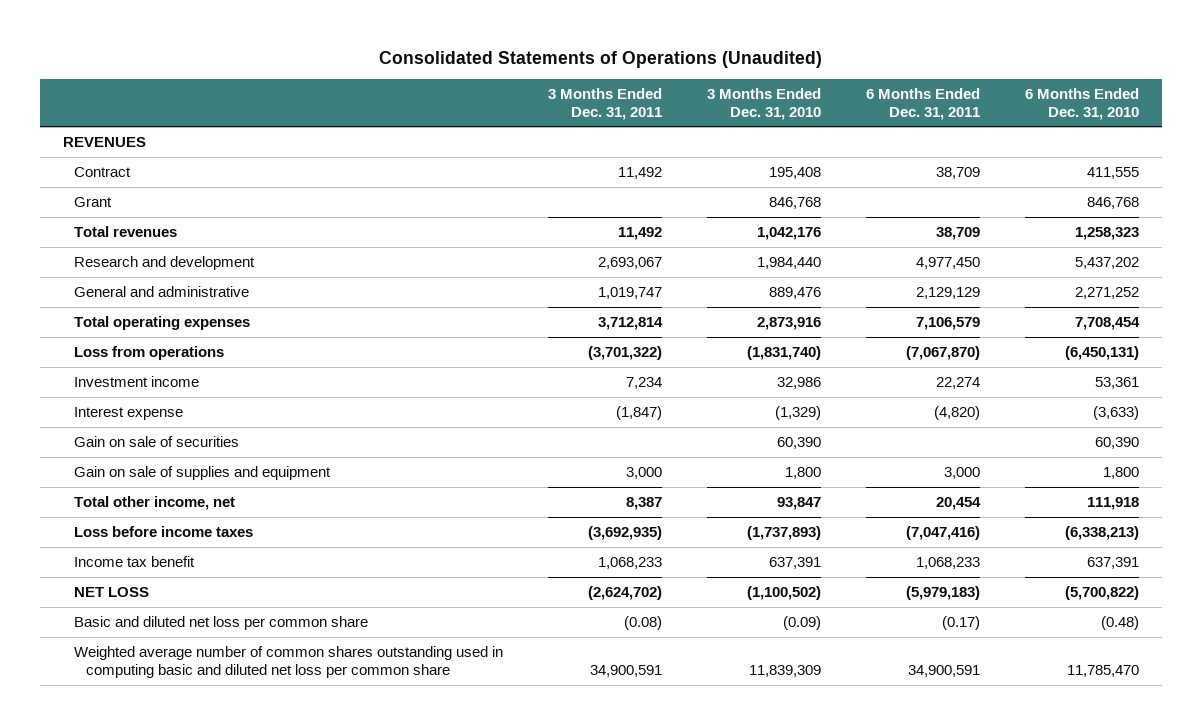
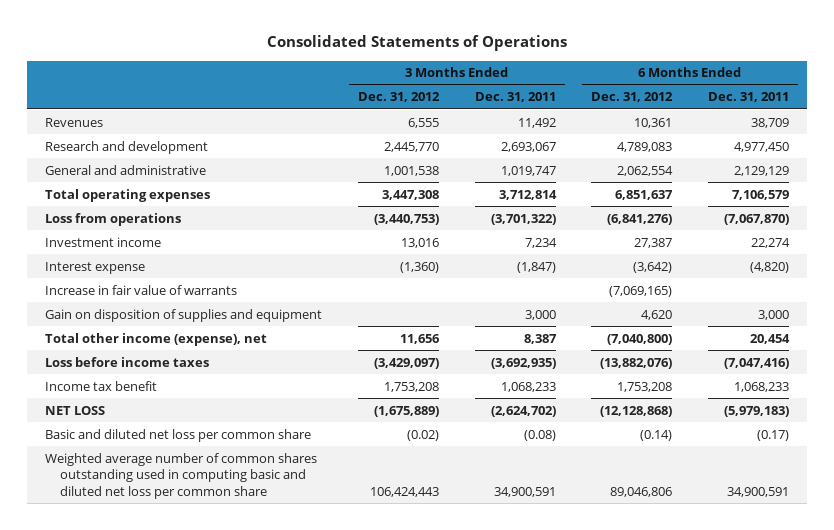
- Consolidated Statements of Operations (Unaudited)
+ Consolidated Statements of Operations
- | 3 Months Ended Dec. 31, 2011 | 3 Months Ended Dec. 31, 2010 | 6 Months Ended Dec. 31, 2011 | 6 Months Ended Dec. 31, 2010
+ | 3 Months Ended Dec. 31, 2012 | 3 Months Ended Dec. 31, 2011 | 6 Months Ended Dec. 31, 2012 | 6 Months Ended Dec. 31, 2011
- REVENUES
- Contract | 11,492 | 195,408 | 38,709 | 411,555
- Grant | | 846,768 | | 846,768
- Total revenues | 11,492 | 1,042,176 | 38,709 | 1,258,323
+ Revenues | 6,555 | 11,492 | 10,361 | 38,709
- Gain on sale of securities | | 60,390 | | 60,390
- Gain on sale of supplies and equipment | 3,000 | 1,800 | 3,000 | 1,800
- Total other income, net | 8,387 | 93,847 | 20,454 | 111,918
+ Increase in fair value of warrants | | | (7,069,165) |
+ Gain on disposition of supplies and equipment | | 3,000 | 4,620 | 3,000
+ Total other income (expense), net | 11,656 | 8,387 | (7,040,800) | 20,454

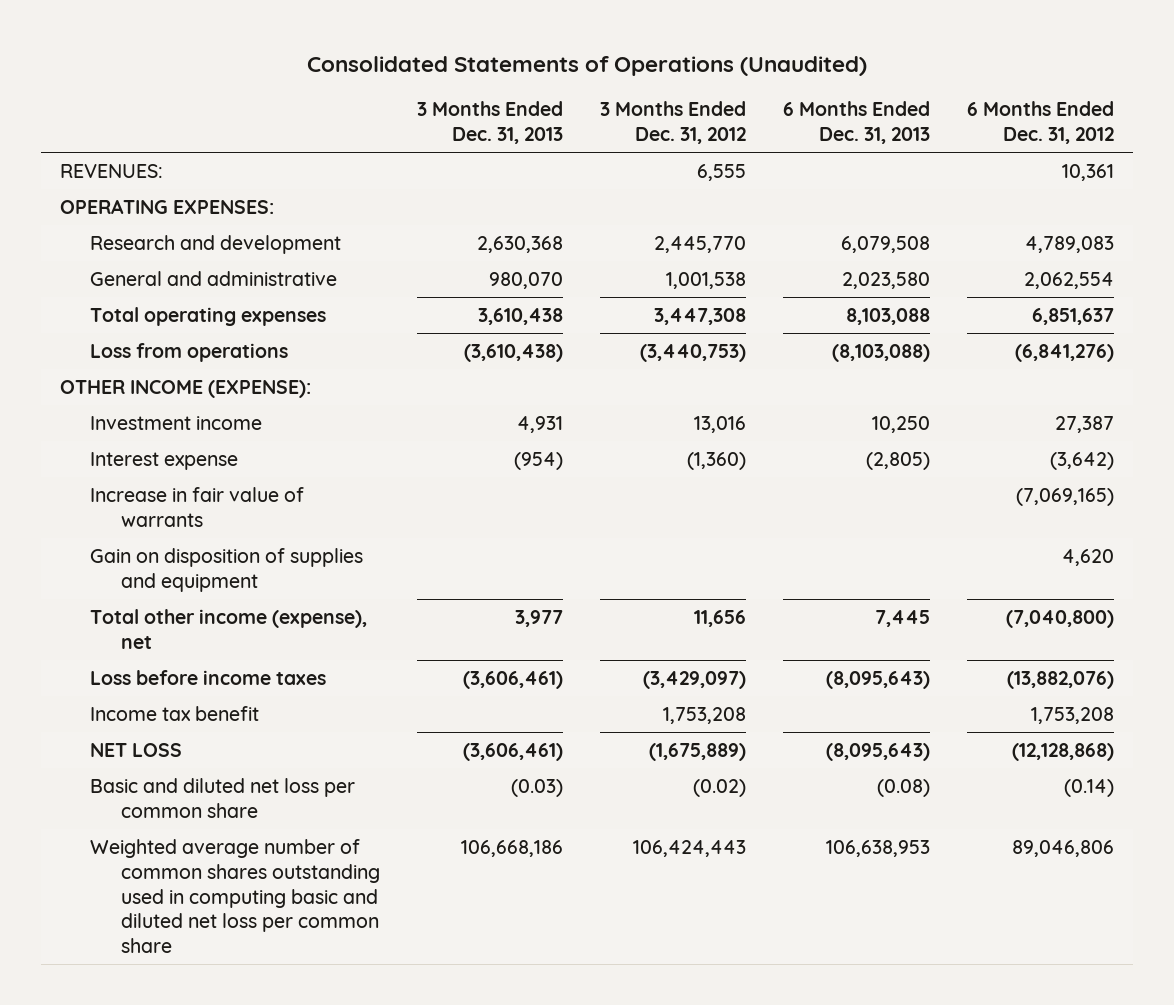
- Consolidated Statements of Operations
+ Consolidated Statements of Operations (Unaudited)
- | 3 Months Ended Dec. 31, 2012 | 3 Months Ended Dec. 31, 2011 | 6 Months Ended Dec. 31, 2012 | 6 Months Ended Dec. 31, 2011
+ | 3 Months Ended Dec. 31, 2013 | 3 Months Ended Dec. 31, 2012 | 6 Months Ended Dec. 31, 2013 | 6 Months Ended Dec. 31, 2012
- Revenues | 6,555 | 11,492 | 10,361 | 38,709
+ REVENUES: | | 6,555 | | 10,361
+ OPERATING EXPENSES:
+ OTHER INCOME (EXPENSE):

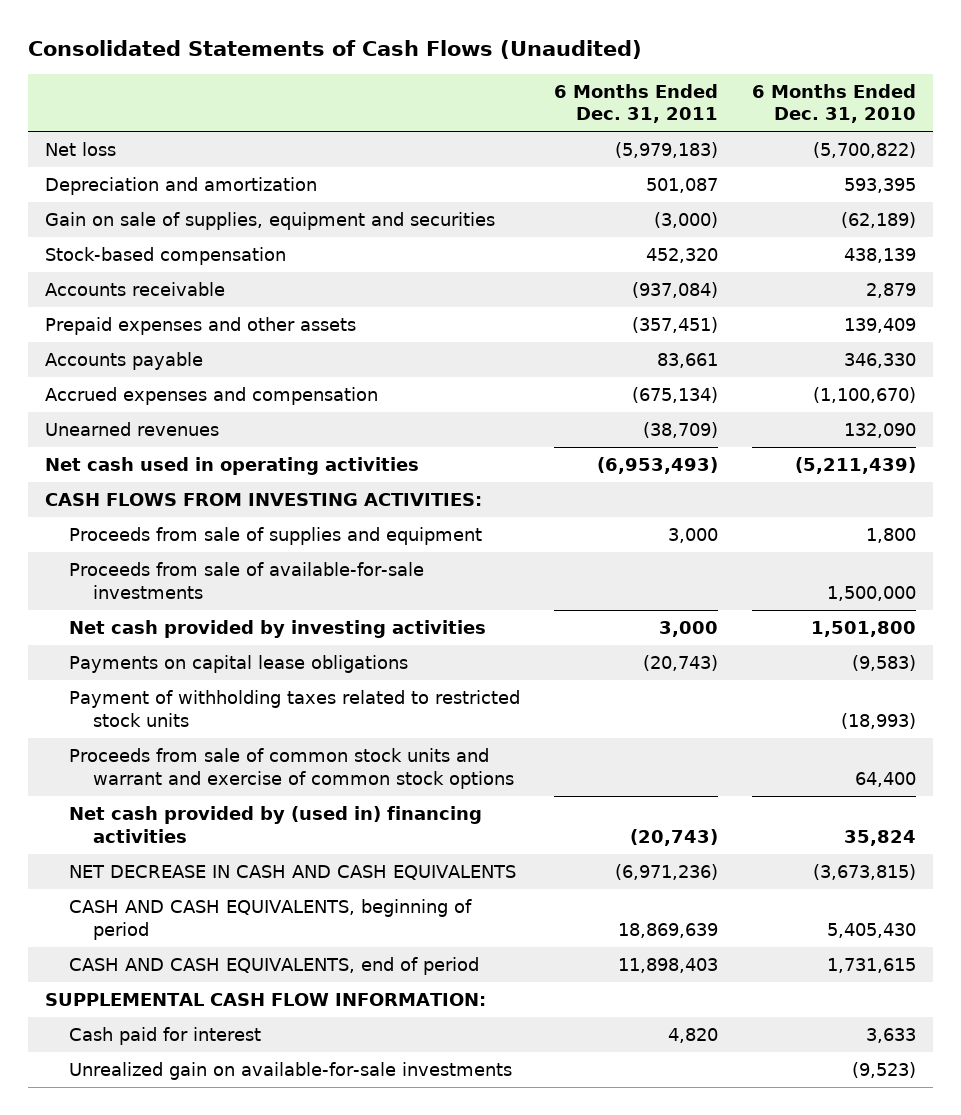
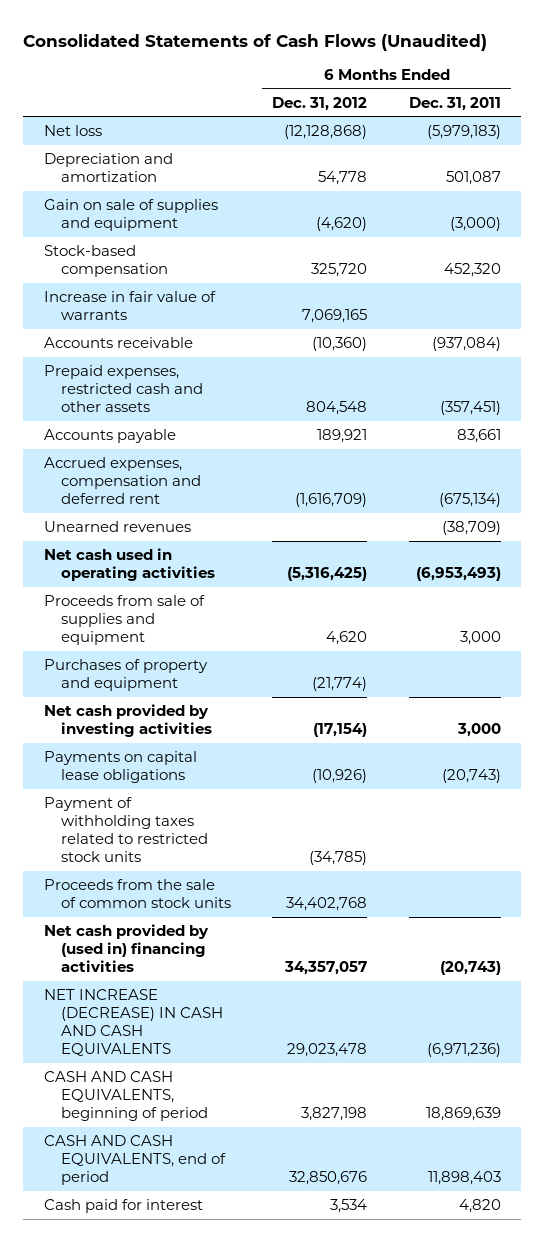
- | 6 Months Ended Dec. 31, 2011 | 6 Months Ended Dec. 31, 2010
+ | 6 Months Ended Dec. 31, 2012 | 6 Months Ended Dec. 31, 2011
- Gain on sale of supplies, equipment and securities | (3,000) | (62,189)
+ Gain on sale of supplies and equipment | (4,620) | (3,000)
+ Increase in fair value of warrants | 7,069,165 |
- Prepaid expenses and other assets | (357,451) | 139,409
+ Prepaid expenses, restricted cash and other assets | 804,548 | (357,451)
- Accrued expenses and compensation | (675,134) | (1,100,670)
+ Accrued expenses, compensation and deferred rent | (1,616,709) | (675,134)
- CASH FLOWS FROM INVESTING ACTIVITIES:
- Proceeds from sale of available-for-sale investments | | 1,500,000
+ Purchases of property and equipment | (21,774) |
- Proceeds from sale of common stock units and warrant and exercise of common stock options | | 64,400
+ Proceeds from the sale of common stock units | 34,402,768 |
- NET DECREASE IN CASH AND CASH EQUIVALENTS | (6,971,236) | (3,673,815)
+ NET INCREASE (DECREASE) IN CASH AND CASH EQUIVALENTS | 29,023,478 | (6,971,236)
- SUPPLEMENTAL CASH FLOW INFORMATION:
- Unrealized gain on available-for-sale investments | | (9,523)

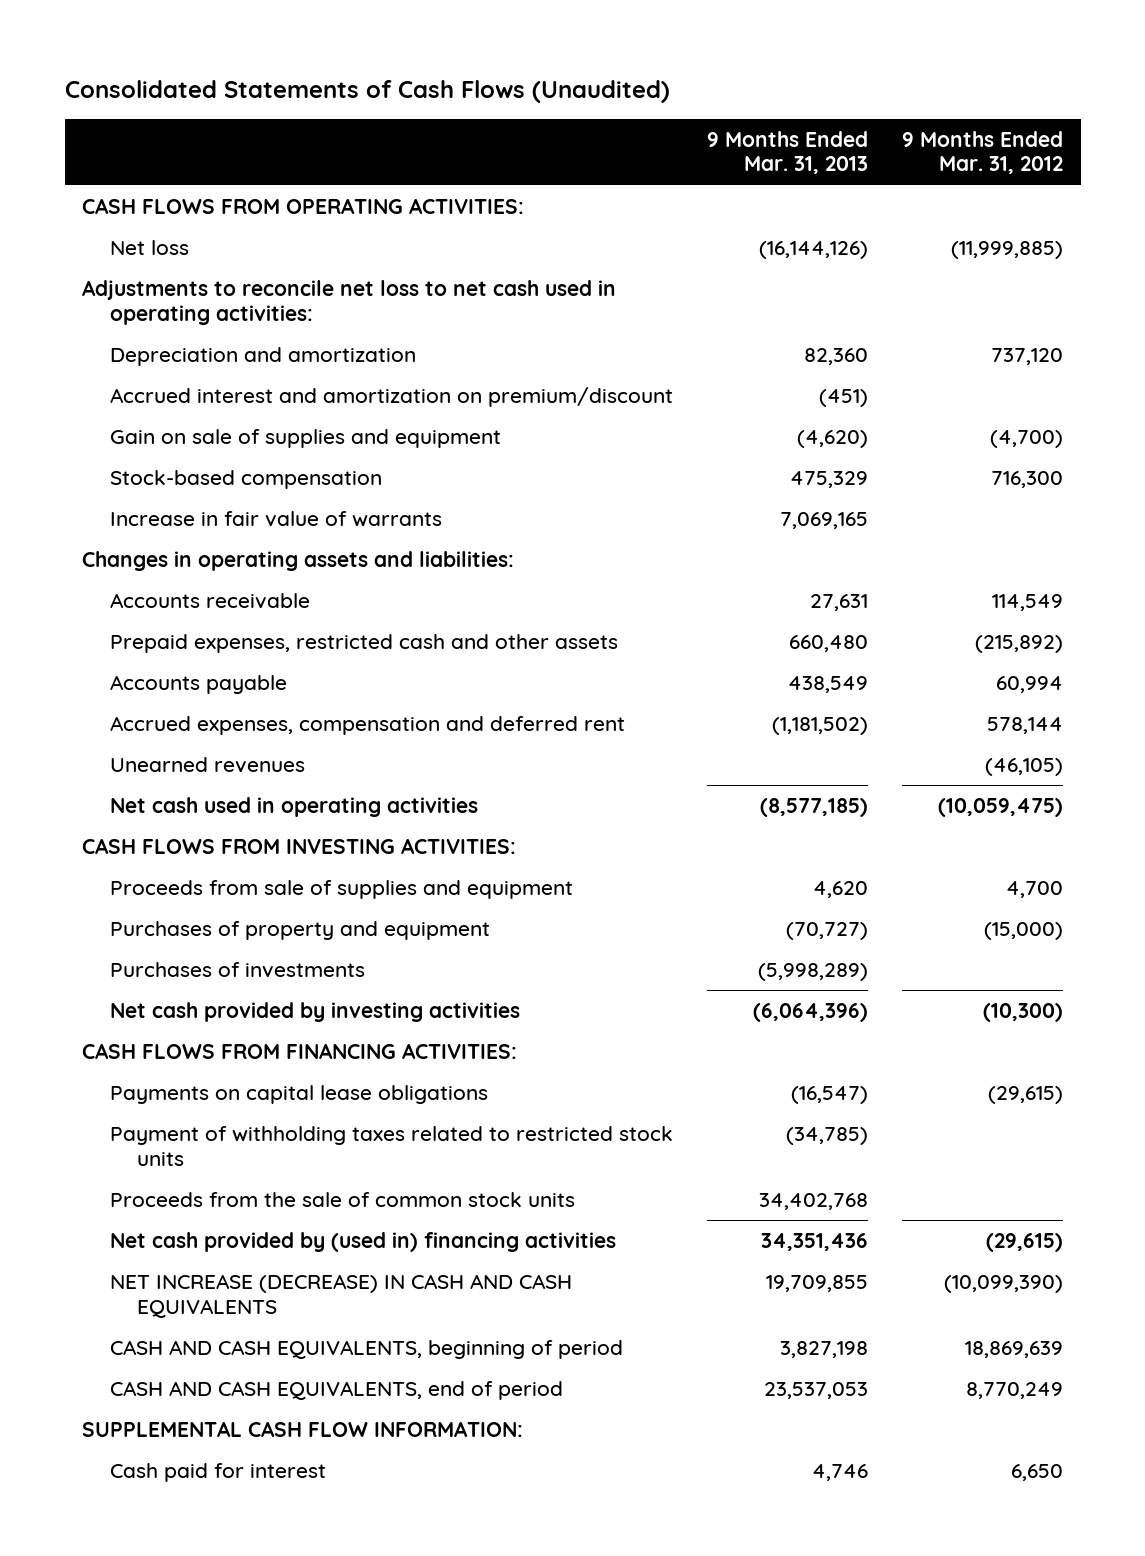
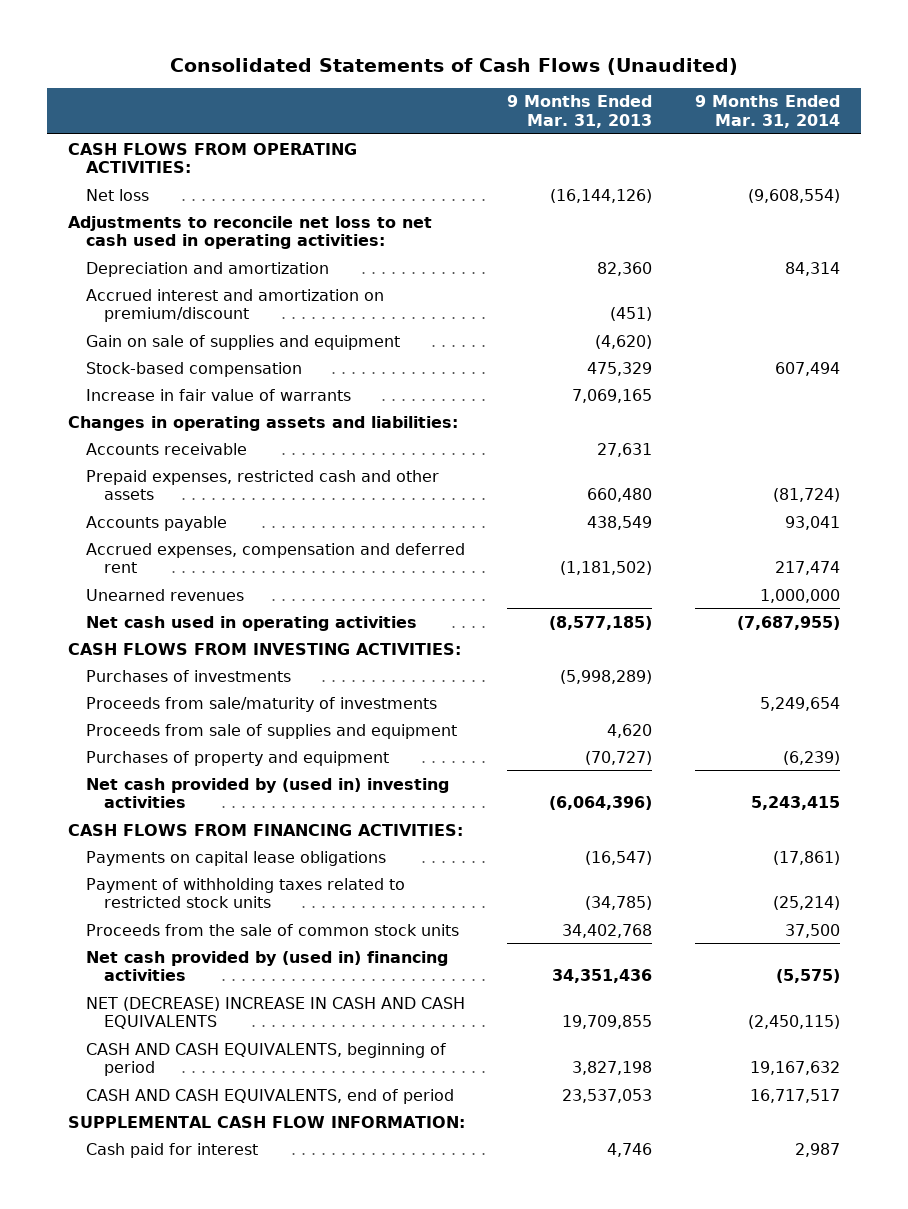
- | 9 Months Ended Mar. 31, 2013 | 9 Months Ended Mar. 31, 2012
+ | 9 Months Ended Mar. 31, 2013 | 9 Months Ended Mar. 31, 2014
moved up: Purchases of investments | (5,998,289) |
+ Proceeds from sale/maturity of investments | | 5,249,654
- Net cash provided by investing activities | (6,064,396) | (10,300)
+ Net cash provided by (used in) investing activities | (6,064,396) | 5,243,415
- NET INCREASE (DECREASE) IN CASH AND CASH EQUIVALENTS | 19,709,855 | (10,099,390)
+ NET (DECREASE) INCREASE IN CASH AND CASH EQUIVALENTS | 19,709,855 | (2,450,115)

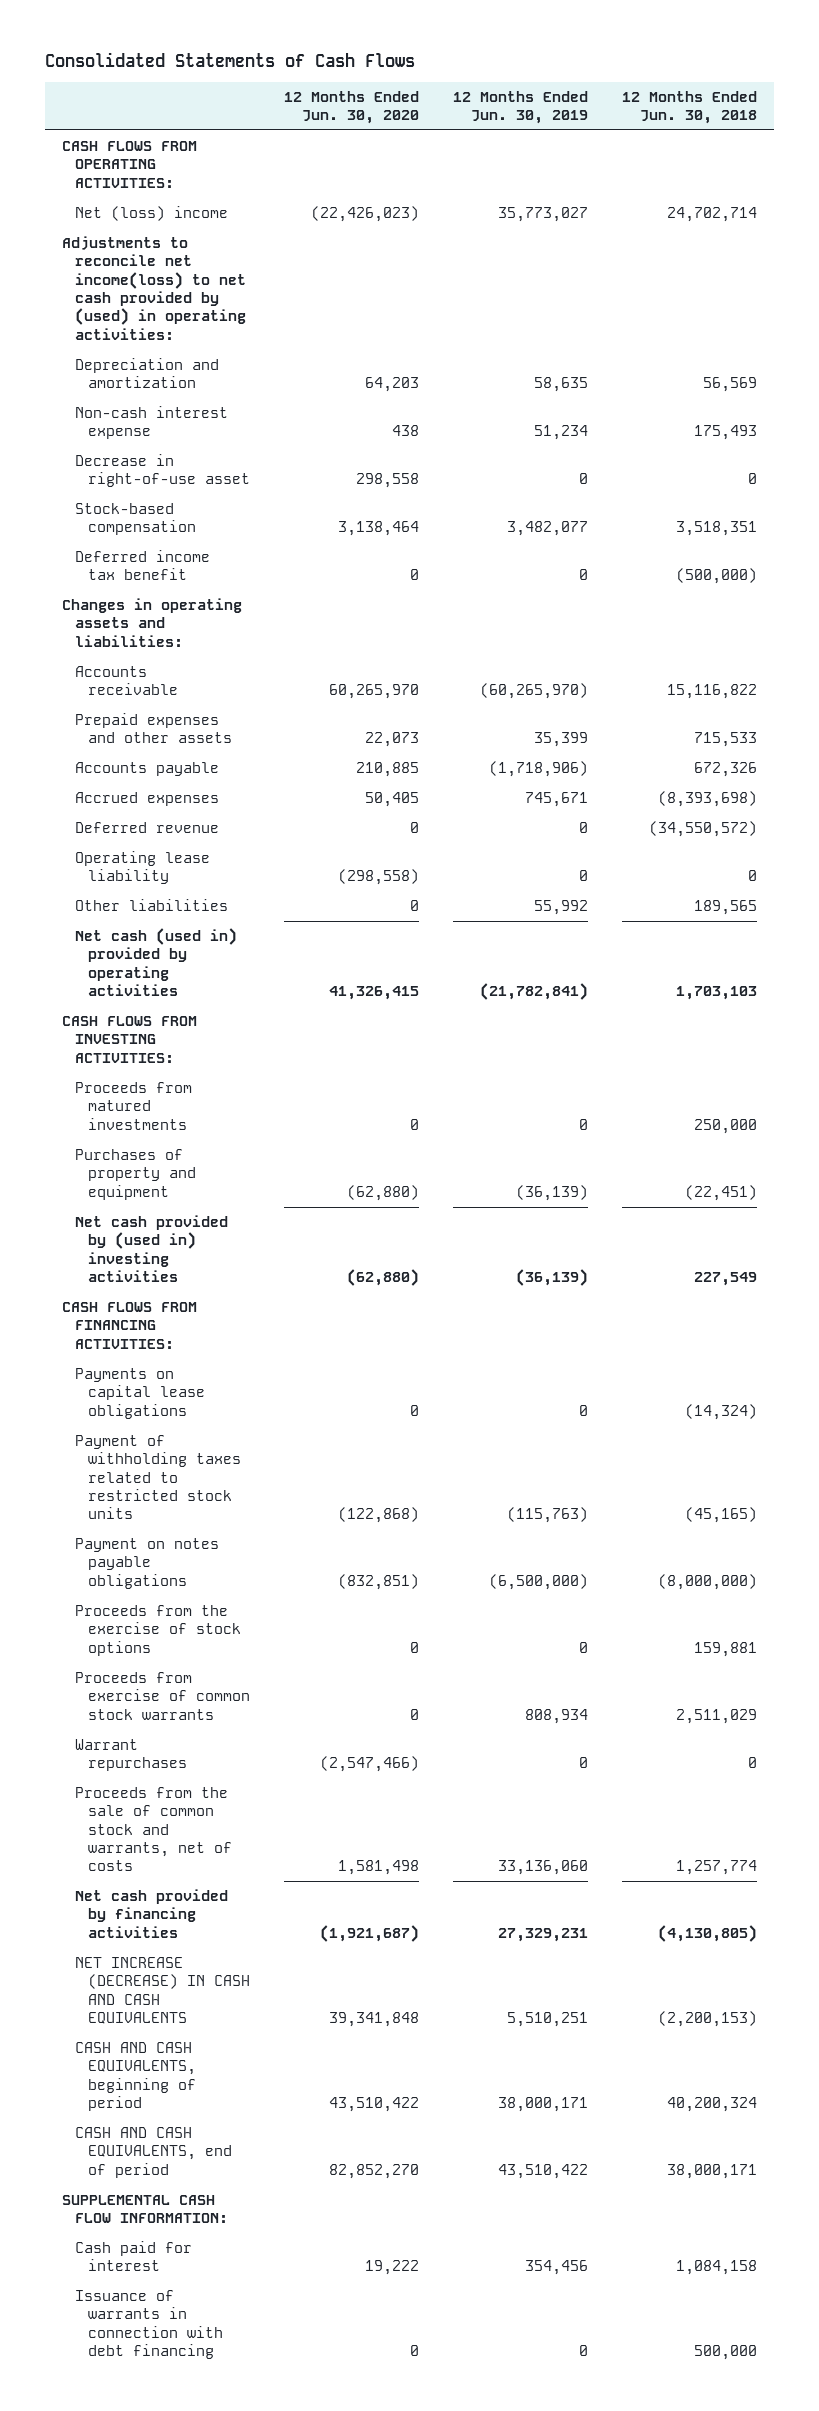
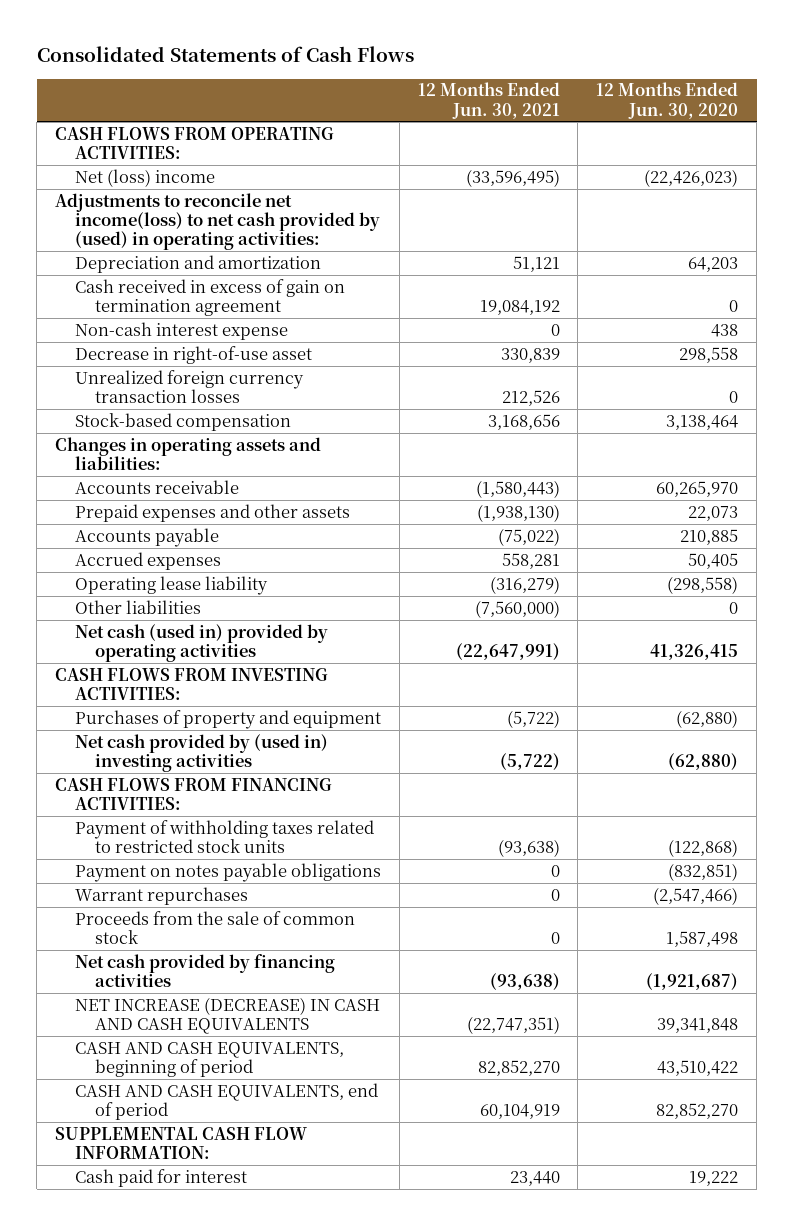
- | 12 Months Ended Jun. 30, 2020 | 12 Months Ended Jun. 30, 2019 | 12 Months Ended Jun. 30, 2018
+ | 12 Months Ended Jun. 30, 2021 | 12 Months Ended Jun. 30, 2020
+ Cash received in excess of gain on termination agreement | 19,084,192 | 0
+ Unrealized foreign currency transaction losses | 212,526 | 0
- Deferred income tax benefit | 0 | 0 | (500,000)
- Deferred revenue | 0 | 0 | (34,550,572)
- Proceeds from matured investments | 0 | 0 | 250,000
- Payments on capital lease obligations | 0 | 0 | (14,324)
- Proceeds from the exercise of stock options | 0 | 0 | 159,881
- Proceeds from exercise of common stock warrants | 0 | 808,934 | 2,511,029
- Proceeds from the sale of common stock and warrants, net of costs | 1,581,498 | 33,136,060 | 1,257,774
+ Proceeds from the sale of common stock | 0 | 1,587,498
- Issuance of warrants in connection with debt financing | 0 | 0 | 500,000

